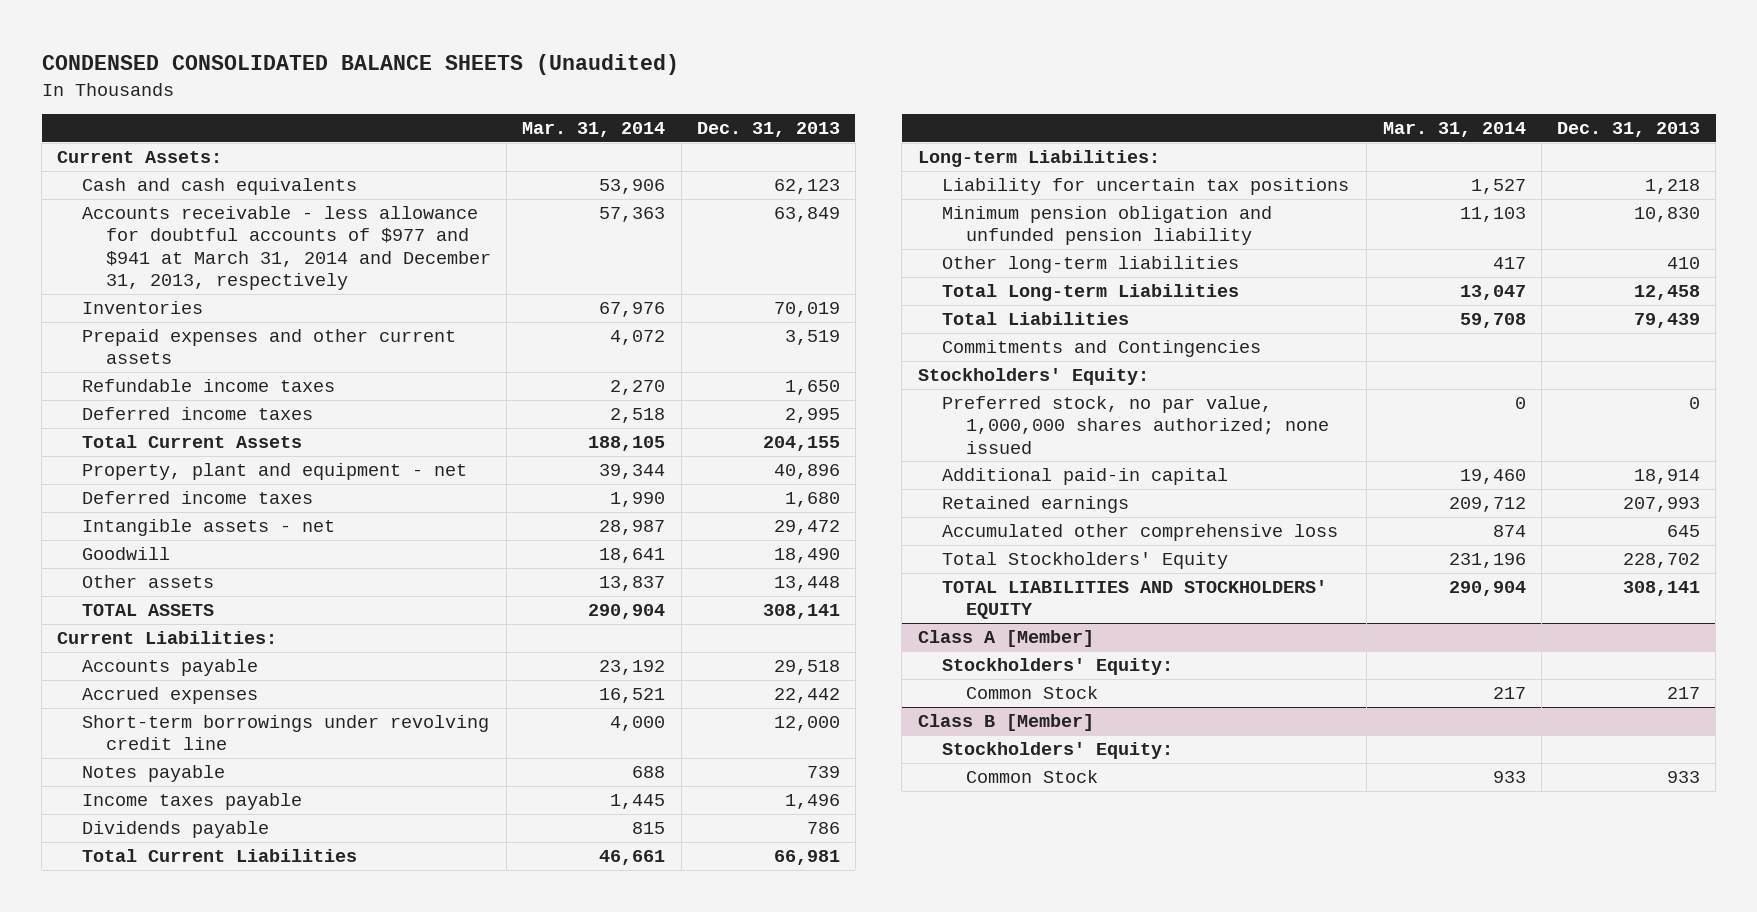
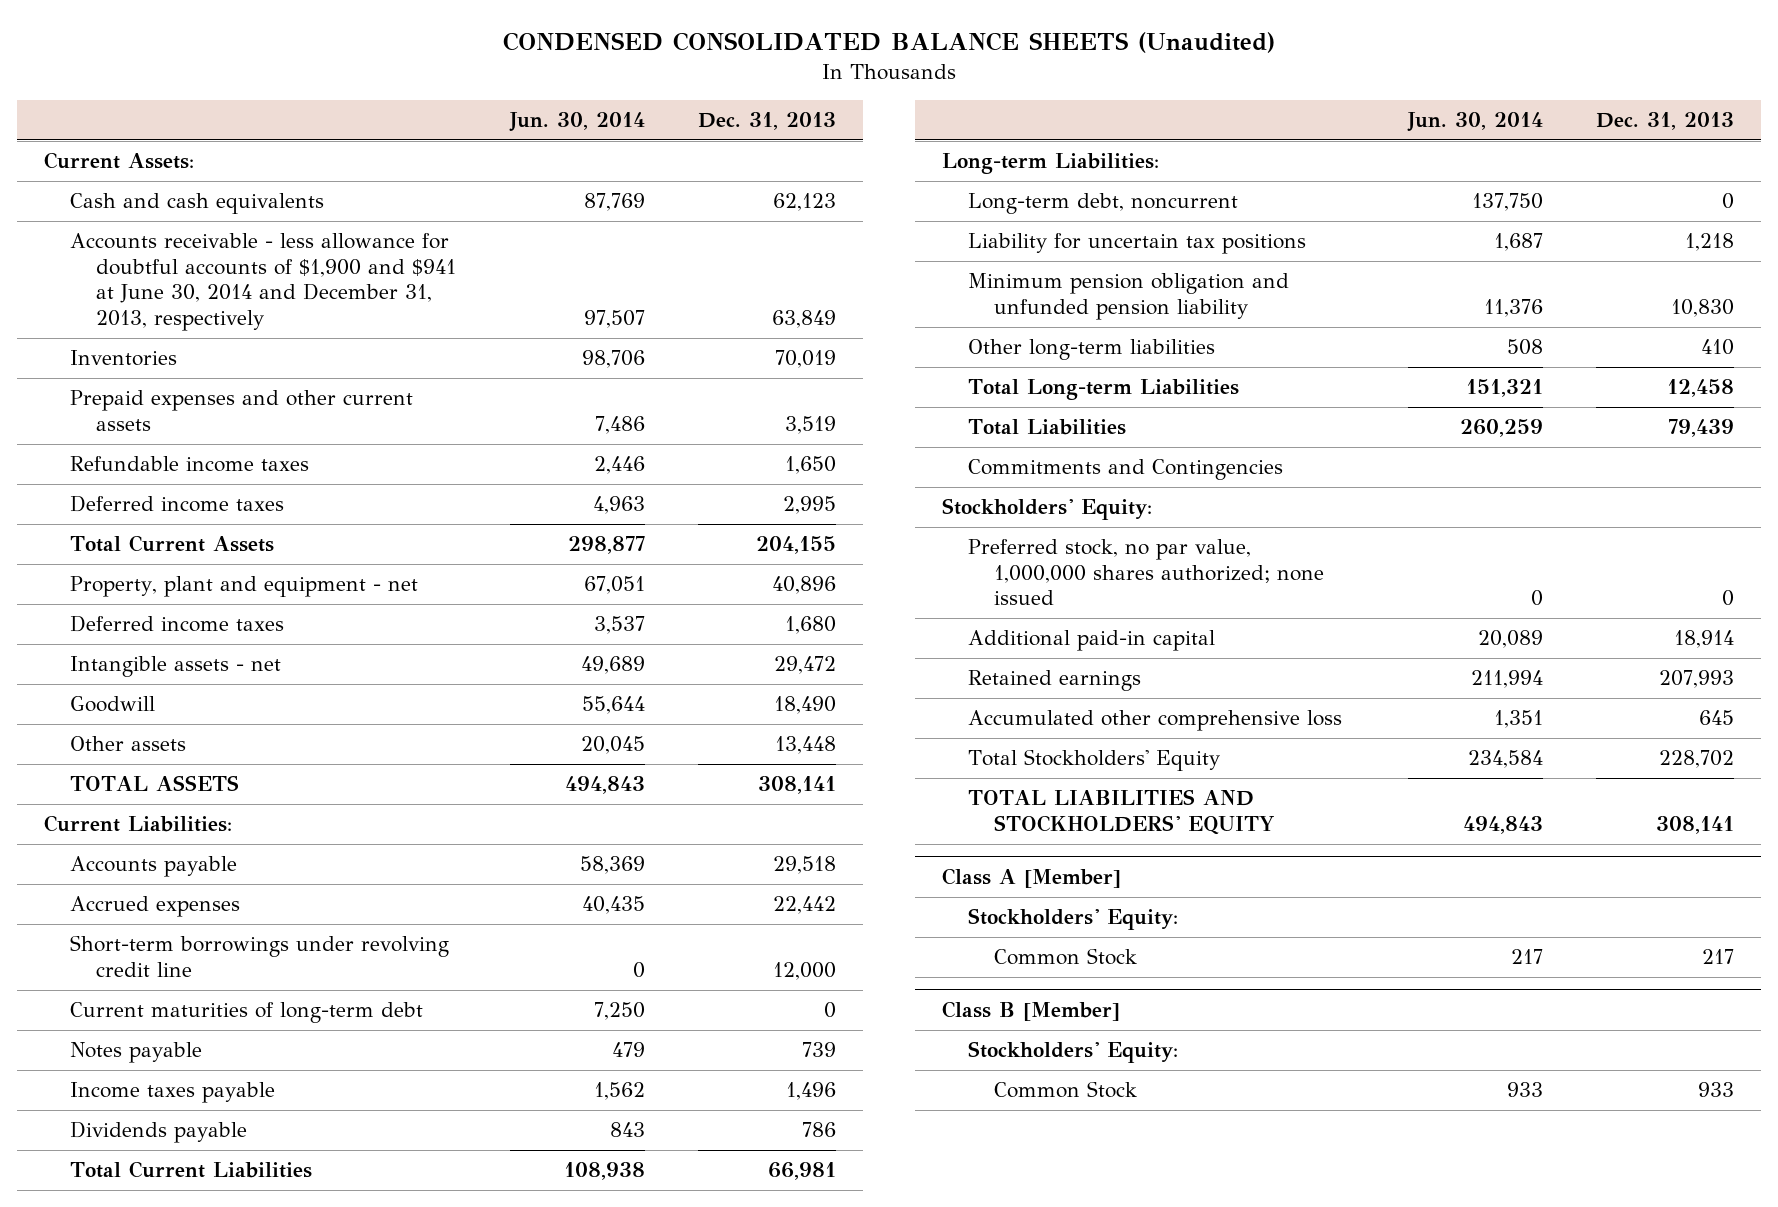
- | Mar. 31, 2014 | Dec. 31, 2013
+ | Jun. 30, 2014 | Dec. 31, 2013
- Accounts receivable - less allowance for doubtful accounts of $977 and $941 at March 31, 2014 and December 31, 2013, respectively | 57,363 | 63,849
+ Accounts receivable - less allowance for doubtful accounts of $1,900 and $941 at June 30, 2014 and December 31, 2013, respectively | 97,507 | 63,849
+ Current maturities of long-term debt | 7,250 | 0
+ Long-term debt, noncurrent | 137,750 | 0

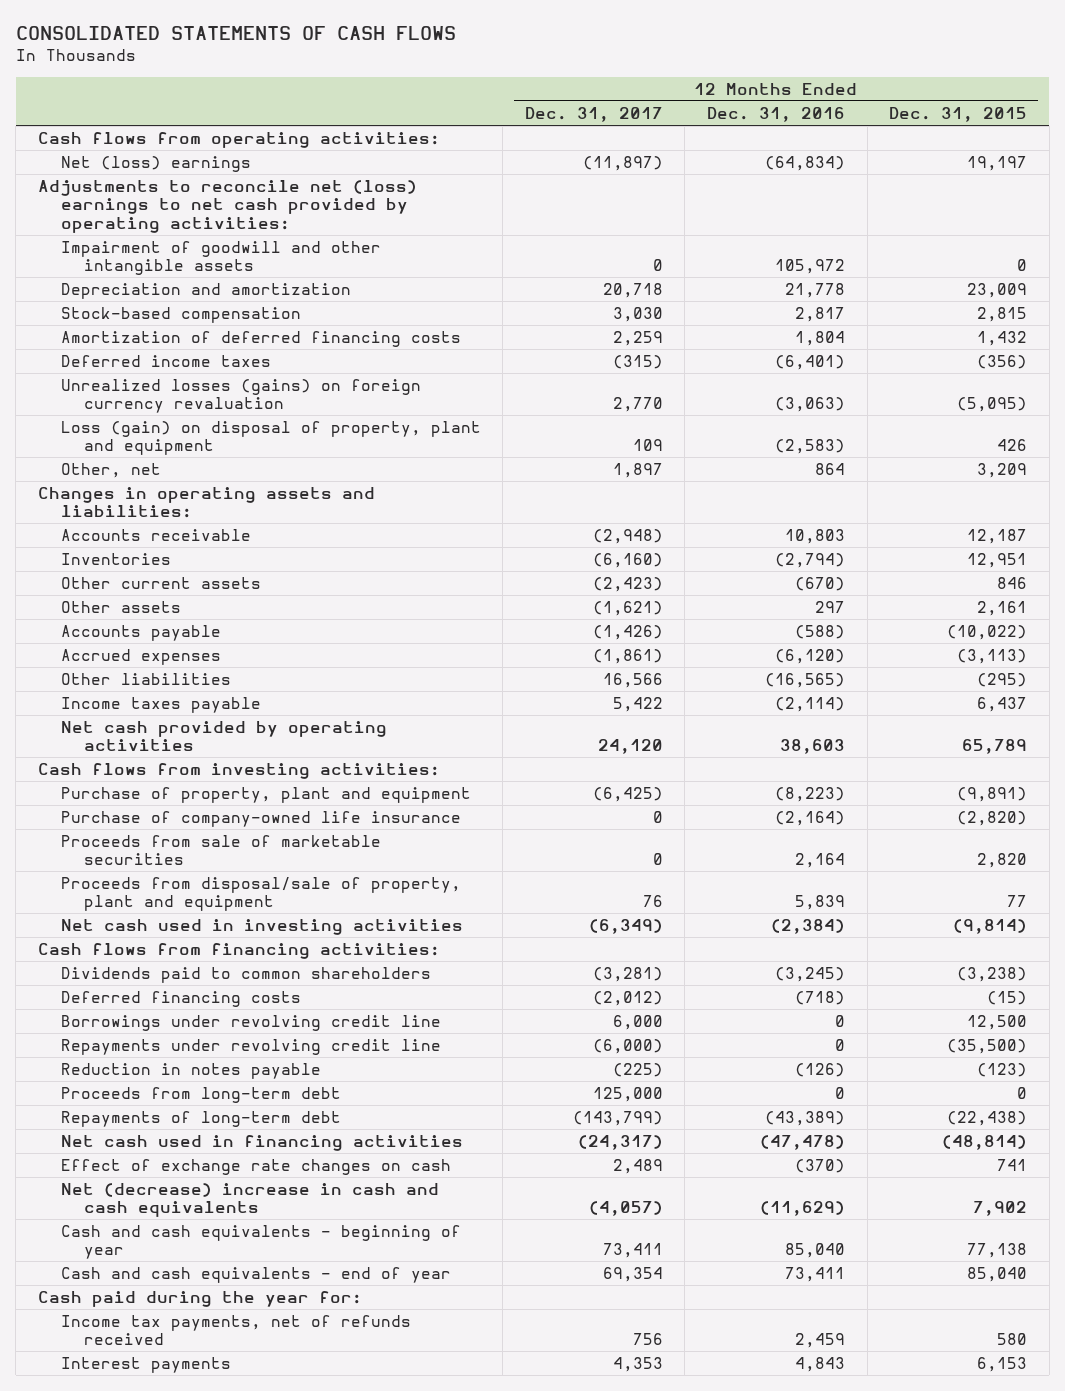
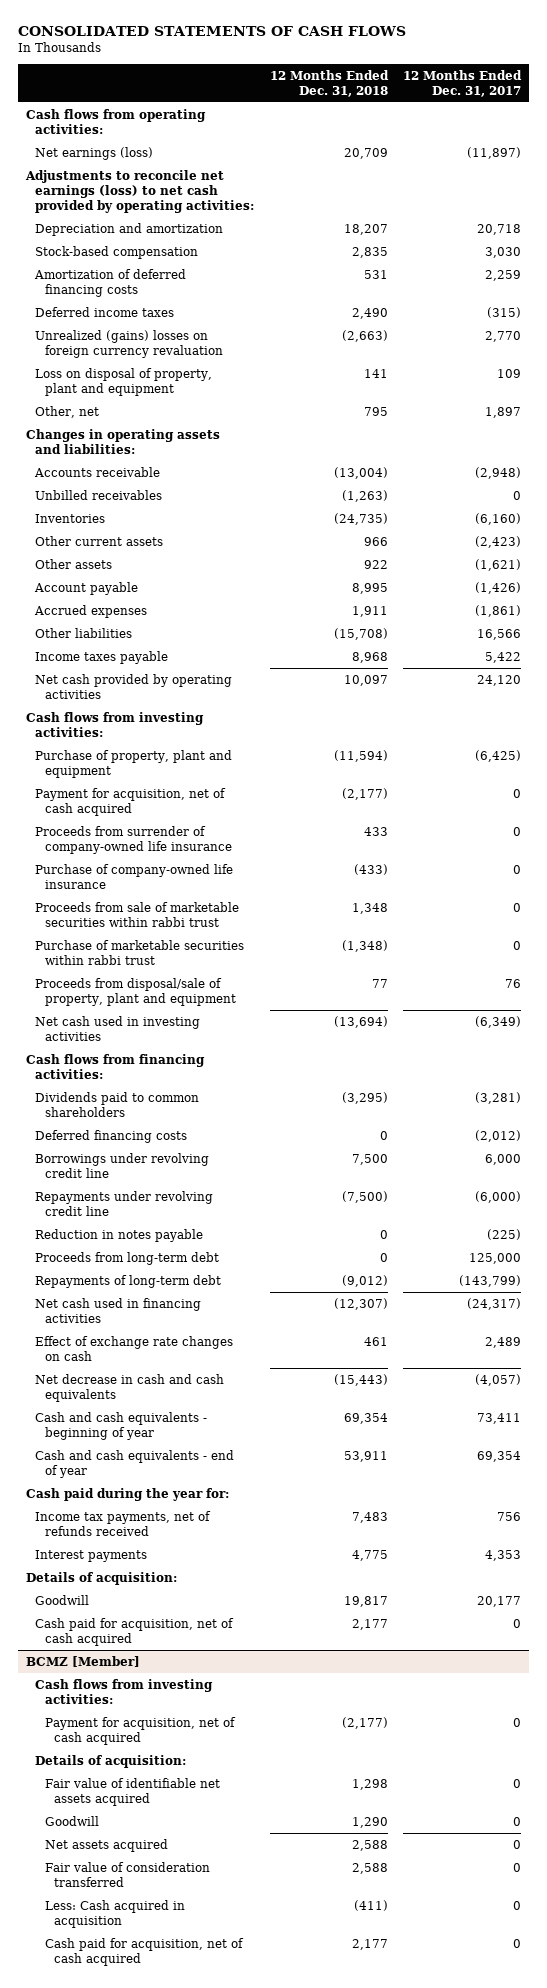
- | 12 Months Ended Dec. 31, 2017 | 12 Months Ended Dec. 31, 2016 | 12 Months Ended Dec. 31, 2015
+ | 12 Months Ended Dec. 31, 2018 | 12 Months Ended Dec. 31, 2017
- Net (loss) earnings | (11,897) | (64,834) | 19,197
- Adjustments to reconcile net (loss) earnings to net cash provided by operating activities:
- Impairment of goodwill and other intangible assets | 0 | 105,972 | 0
+ Net earnings (loss) | 20,709 | (11,897)
+ Adjustments to reconcile net earnings (loss) to net cash provided by operating activities:
- Unrealized losses (gains) on foreign currency revaluation | 2,770 | (3,063) | (5,095)
- Loss (gain) on disposal of property, plant and equipment | 109 | (2,583) | 426
+ Unrealized (gains) losses on foreign currency revaluation | (2,663) | 2,770
+ Loss on disposal of property, plant and equipment | 141 | 109
+ Unbilled receivables | (1,263) | 0
- Accounts payable | (1,426) | (588) | (10,022)
+ Account payable | 8,995 | (1,426)
+ Payment for acquisition, net of cash acquired | (2,177) | 0
+ Proceeds from surrender of company-owned life insurance | 433 | 0
- Proceeds from sale of marketable securities | 0 | 2,164 | 2,820
+ Proceeds from sale of marketable securities within rabbi trust | 1,348 | 0
+ Purchase of marketable securities within rabbi trust | (1,348) | 0
- Net (decrease) increase in cash and cash equivalents | (4,057) | (11,629) | 7,902
+ Net decrease in cash and cash equivalents | (15,443) | (4,057)
+ Details of acquisition:
+ Goodwill | 19,817 | 20,177
+ Cash paid for acquisition, net of cash acquired | 2,177 | 0
+ BCMZ [Member]
+ Cash flows from investing activities:
+ Payment for acquisition, net of cash acquired | (2,177) | 0
+ Details of acquisition:
+ Fair value of identifiable net assets acquired | 1,298 | 0
+ Goodwill | 1,290 | 0
+ Net assets acquired | 2,588 | 0
+ Fair value of consideration transferred | 2,588 | 0
+ Less: Cash acquired in acquisition | (411) | 0
+ Cash paid for acquisition, net of cash acquired | 2,177 | 0

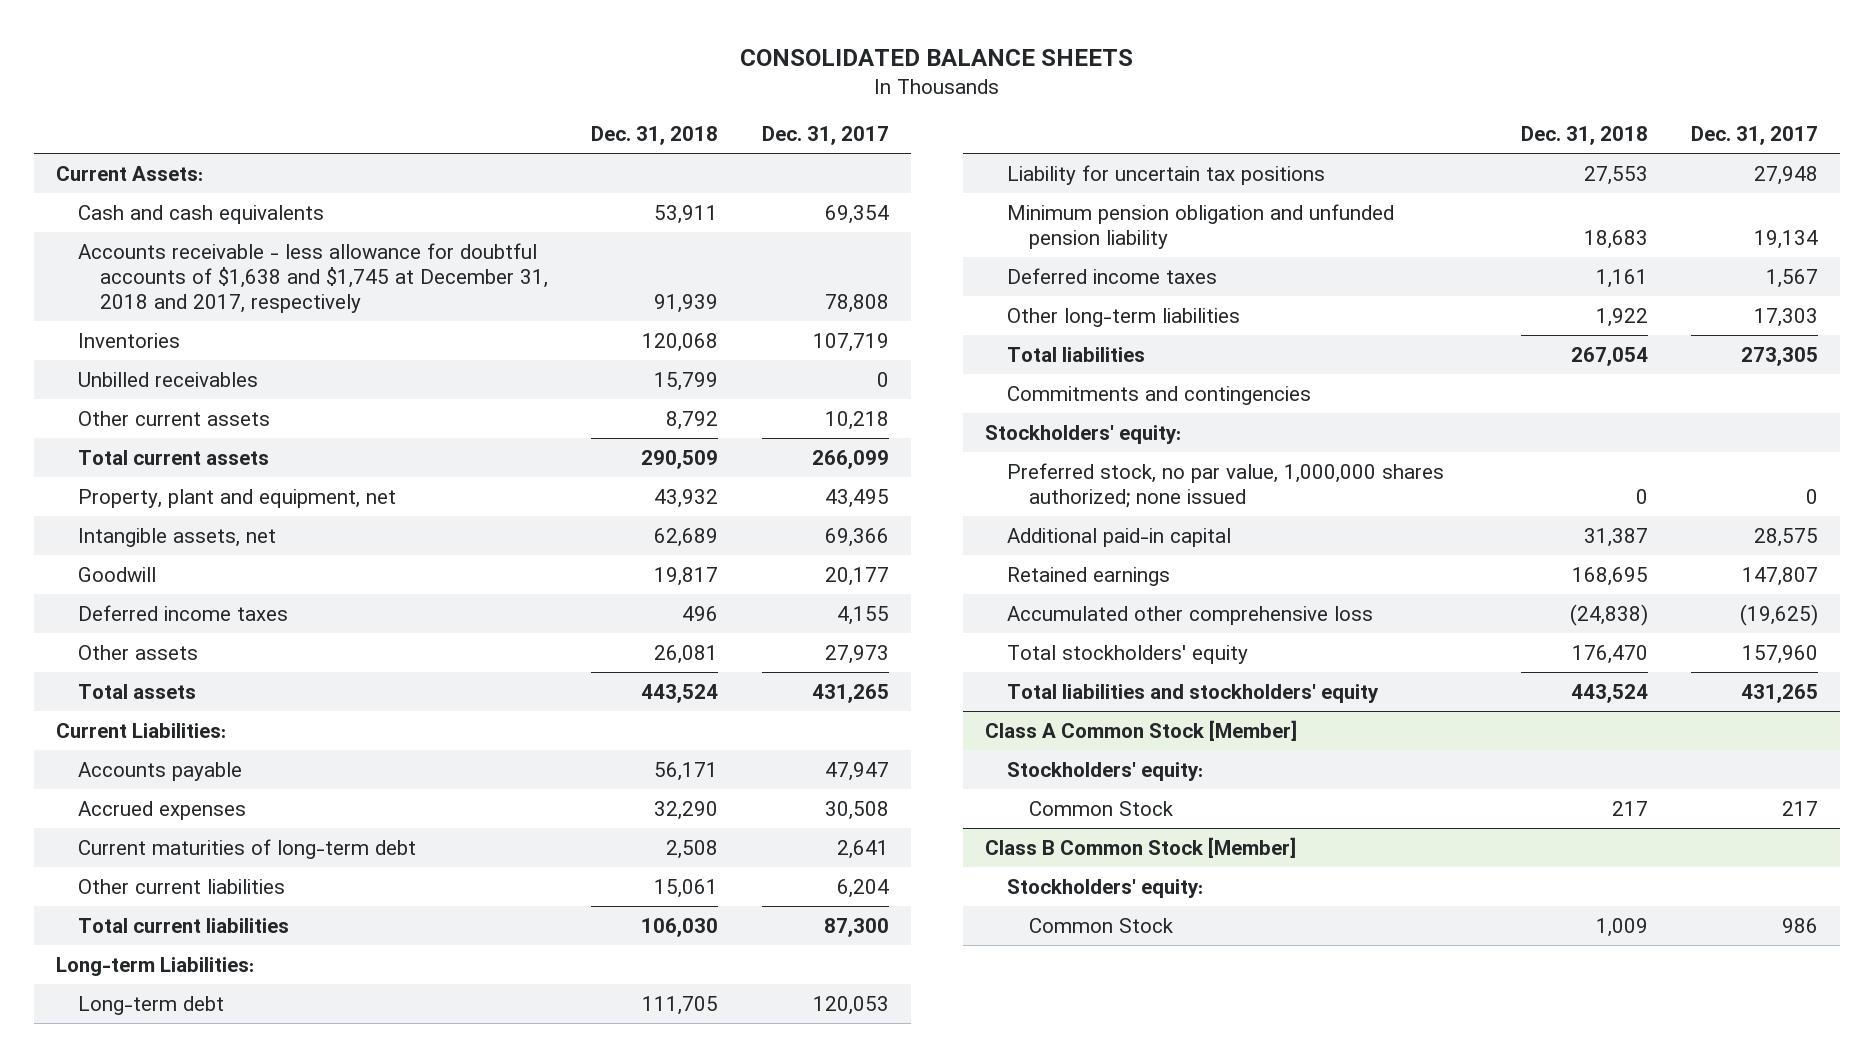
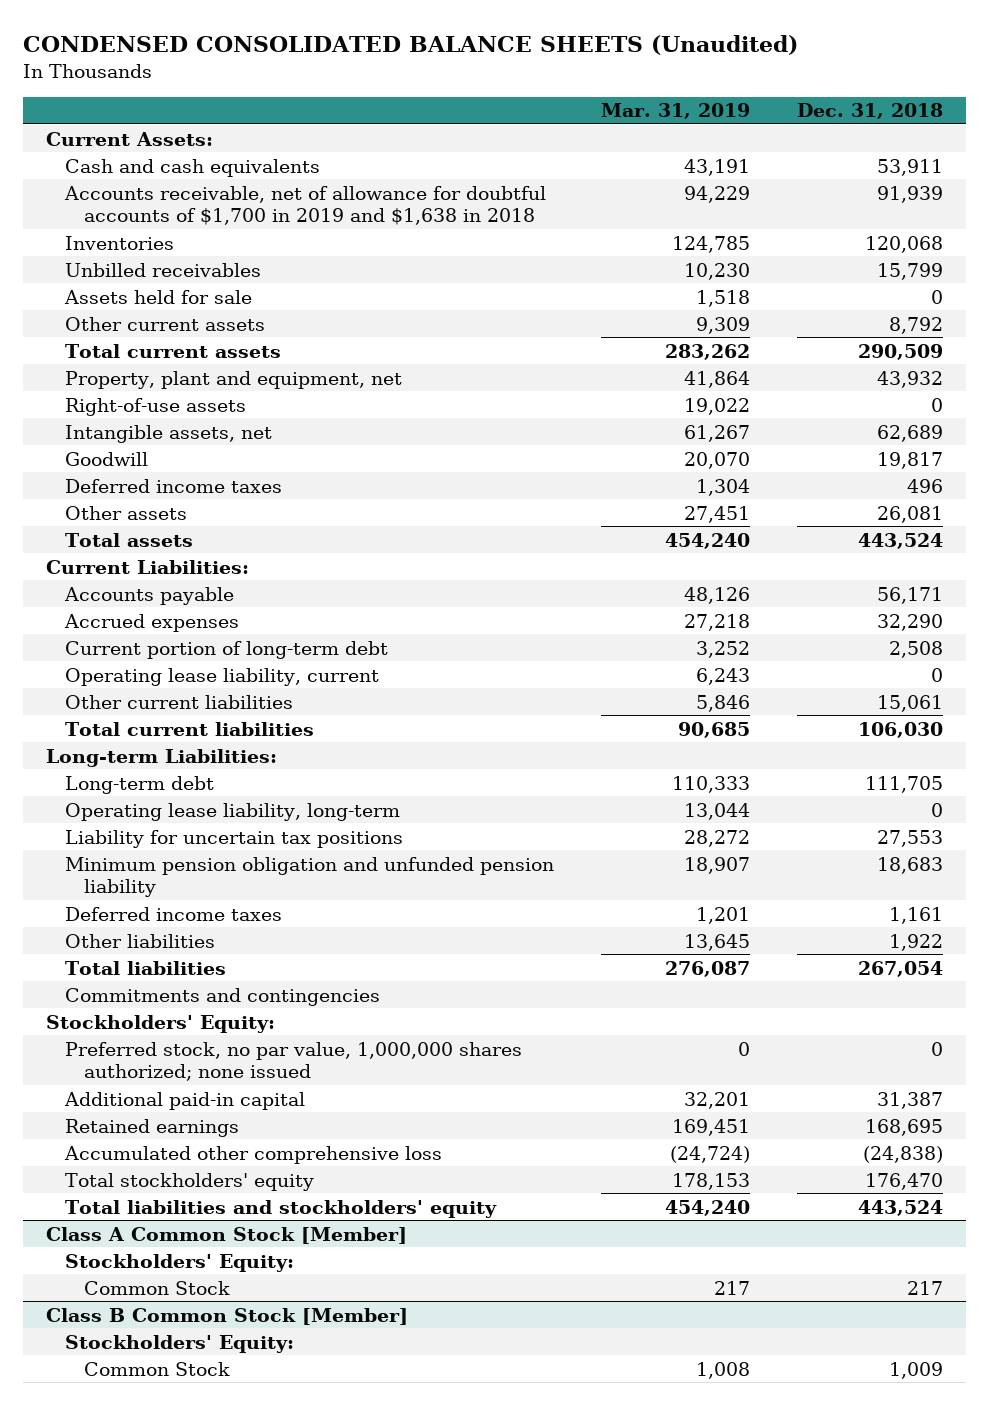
- CONSOLIDATED BALANCE SHEETS
+ CONDENSED CONSOLIDATED BALANCE SHEETS (Unaudited)
- | Dec. 31, 2018 | Dec. 31, 2017
+ | Mar. 31, 2019 | Dec. 31, 2018
- Accounts receivable - less allowance for doubtful accounts of $1,638 and $1,745 at December 31, 2018 and 2017, respectively | 91,939 | 78,808
+ Accounts receivable, net of allowance for doubtful accounts of $1,700 in 2019 and $1,638 in 2018 | 94,229 | 91,939
+ Assets held for sale | 1,518 | 0
+ Right-of-use assets | 19,022 | 0
- Current maturities of long-term debt | 2,508 | 2,641
+ Current portion of long-term debt | 3,252 | 2,508
+ Operating lease liability, current | 6,243 | 0
+ Operating lease liability, long-term | 13,044 | 0
- Other long-term liabilities | 1,922 | 17,303
+ Other liabilities | 13,645 | 1,922
- Stockholders' equity:
+ Stockholders' Equity:
@ Class A Common Stock [Member]
- Stockholders' equity:
+ Stockholders' Equity:
@ Class B Common Stock [Member]
- Stockholders' equity:
+ Stockholders' Equity:

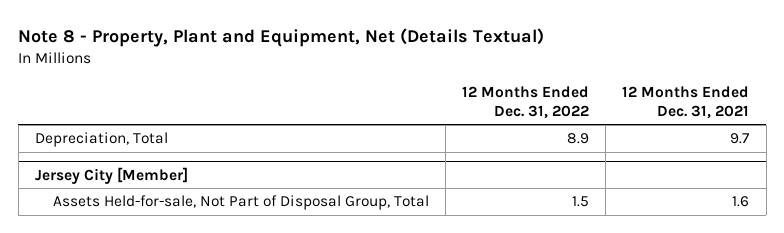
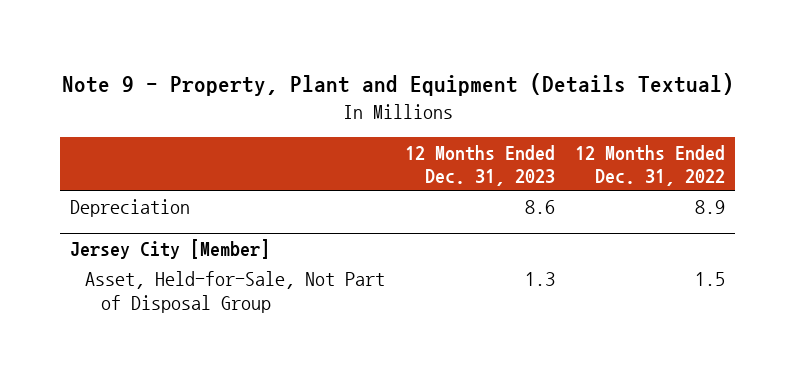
- Note 8 - Property, Plant and Equipment, Net (Details Textual)
+ Note 9 - Property, Plant and Equipment (Details Textual)
- | 12 Months Ended Dec. 31, 2022 | 12 Months Ended Dec. 31, 2021
+ | 12 Months Ended Dec. 31, 2023 | 12 Months Ended Dec. 31, 2022
- Depreciation, Total | 8.9 | 9.7
+ Depreciation | 8.6 | 8.9
@ Jersey City [Member]
- Assets Held-for-sale, Not Part of Disposal Group, Total | 1.5 | 1.6
+ Asset, Held-for-Sale, Not Part of Disposal Group | 1.3 | 1.5

